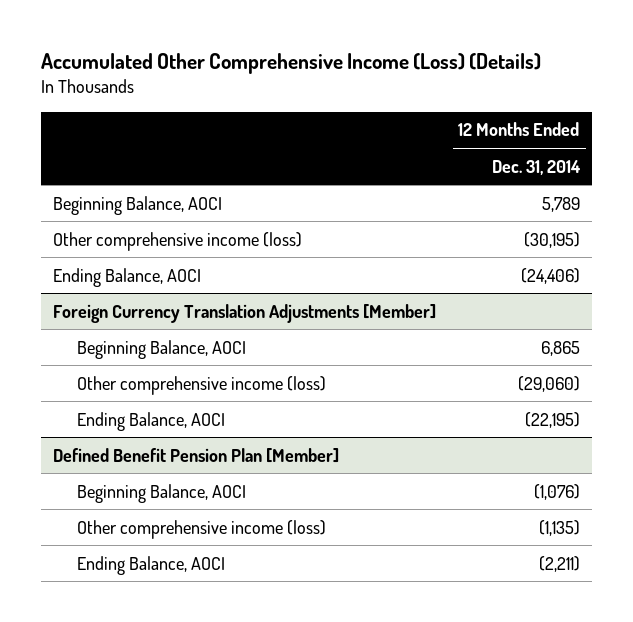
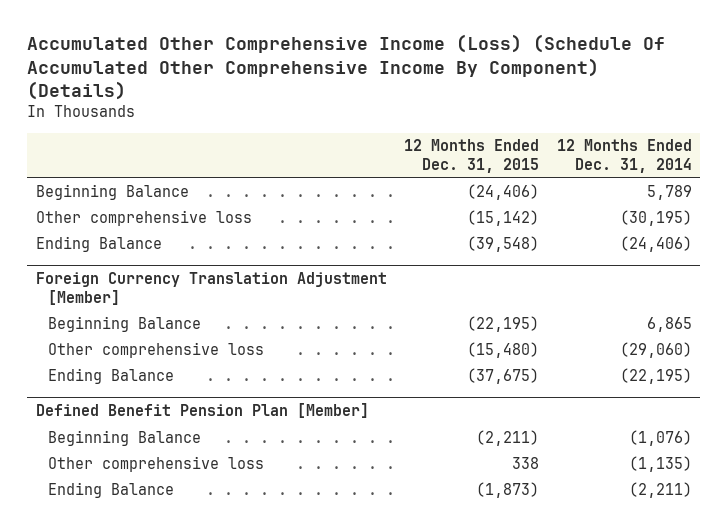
- Accumulated Other Comprehensive Income (Loss) (Details)
+ Accumulated Other Comprehensive Income (Loss) (Schedule Of Accumulated Other Comprehensive Income By Component) (Details)
- | 12 Months Ended Dec. 31, 2014
+ | 12 Months Ended Dec. 31, 2015 | 12 Months Ended Dec. 31, 2014
- Beginning Balance, AOCI | 5,789
- Other comprehensive income (loss) | (30,195)
- Ending Balance, AOCI | (24,406)
- Foreign Currency Translation Adjustments [Member]
- Beginning Balance, AOCI | 6,865
- Other comprehensive income (loss) | (29,060)
- Ending Balance, AOCI | (22,195)
+ Beginning Balance | (24,406) | 5,789
+ Other comprehensive loss | (15,142) | (30,195)
+ Ending Balance | (39,548) | (24,406)
+ Foreign Currency Translation Adjustment [Member]
+ Beginning Balance | (22,195) | 6,865
+ Other comprehensive loss | (15,480) | (29,060)
+ Ending Balance | (37,675) | (22,195)
@ Defined Benefit Pension Plan [Member]
- Beginning Balance, AOCI | (1,076)
- Other comprehensive income (loss) | (1,135)
- Ending Balance, AOCI | (2,211)
+ Beginning Balance | (2,211) | (1,076)
+ Other comprehensive loss | 338 | (1,135)
+ Ending Balance | (1,873) | (2,211)

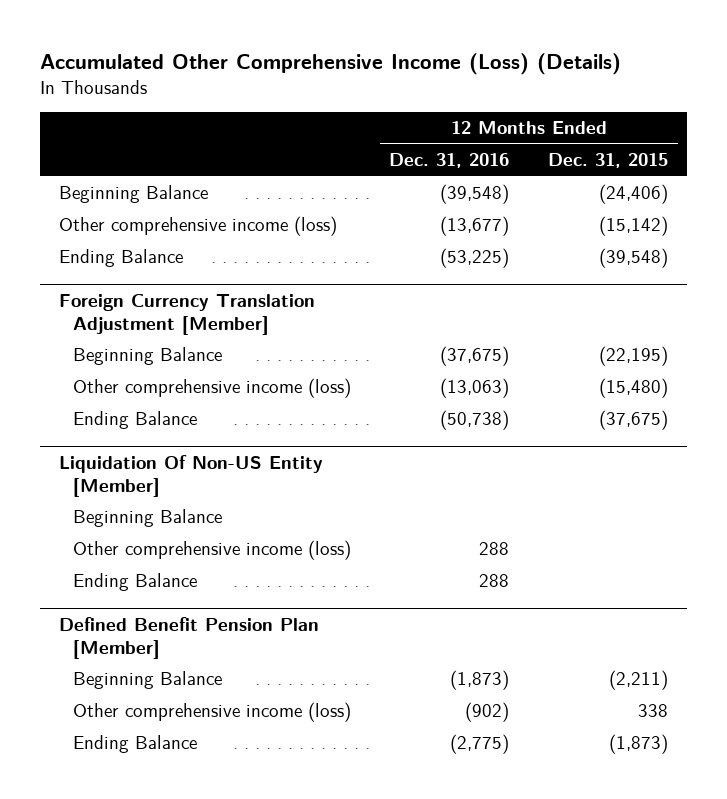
- Accumulated Other Comprehensive Income (Loss) (Schedule Of Accumulated Other Comprehensive Income By Component) (Details)
+ Accumulated Other Comprehensive Income (Loss) (Details)
- | 12 Months Ended Dec. 31, 2015 | 12 Months Ended Dec. 31, 2014
+ | 12 Months Ended Dec. 31, 2016 | 12 Months Ended Dec. 31, 2015
- Other comprehensive loss | (15,142) | (30,195)
+ Other comprehensive income (loss) | (13,677) | (15,142)
@ Foreign Currency Translation Adjustment [Member]
- Other comprehensive loss | (15,480) | (29,060)
+ Other comprehensive income (loss) | (13,063) | (15,480)
+ Liquidation Of Non-US Entity [Member]
+ Beginning Balance
+ Other comprehensive income (loss) | 288 |
+ Ending Balance | 288 |
@ Defined Benefit Pension Plan [Member]
- Other comprehensive loss | 338 | (1,135)
+ Other comprehensive income (loss) | (902) | 338

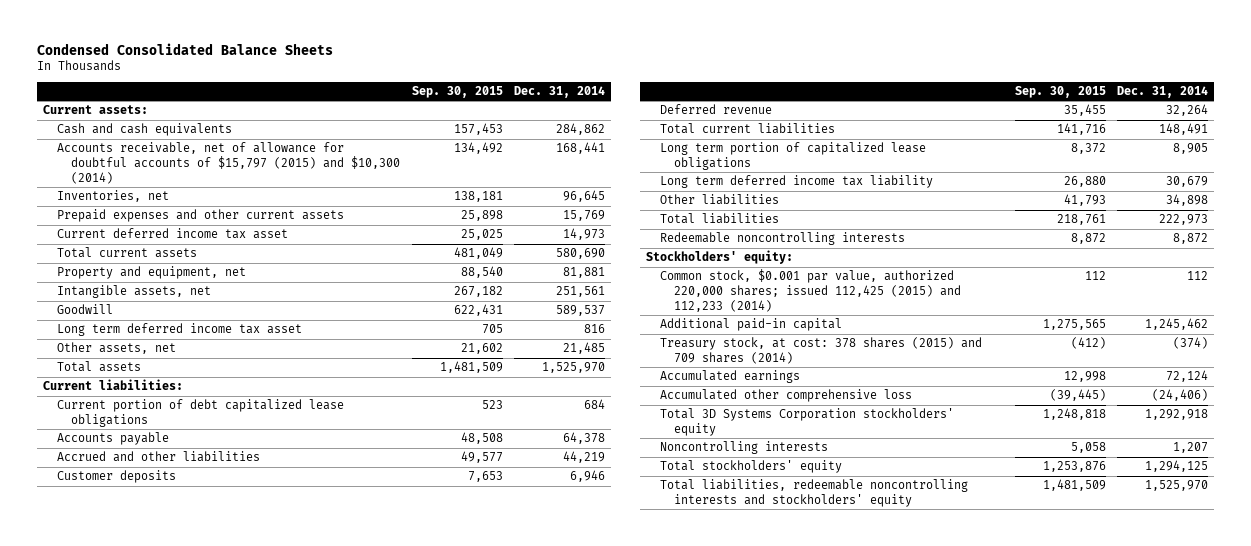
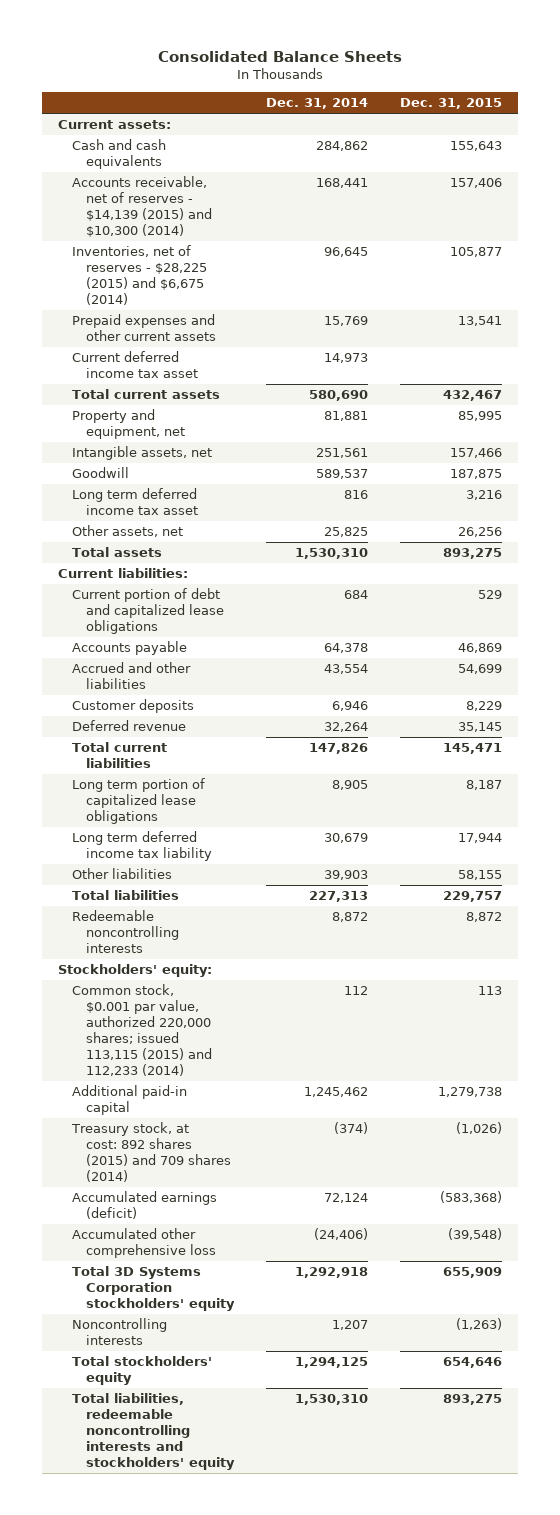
- Condensed Consolidated Balance Sheets
+ Consolidated Balance Sheets
- | Sep. 30, 2015 | Dec. 31, 2014
+ | Dec. 31, 2014 | Dec. 31, 2015
- Accounts receivable, net of allowance for doubtful accounts of $15,797 (2015) and $10,300 (2014) | 134,492 | 168,441
- Inventories, net | 138,181 | 96,645
+ Accounts receivable, net of reserves - $14,139 (2015) and $10,300 (2014) | 168,441 | 157,406
+ Inventories, net of reserves - $28,225 (2015) and $6,675 (2014) | 96,645 | 105,877
- Other assets, net | 21,602 | 21,485
- Total assets | 1,481,509 | 1,525,970
+ Other assets, net | 25,825 | 26,256
+ Total assets | 1,530,310 | 893,275
- Current portion of debt capitalized lease obligations | 523 | 684
+ Current portion of debt and capitalized lease obligations | 684 | 529
- Accrued and other liabilities | 49,577 | 44,219
+ Accrued and other liabilities | 43,554 | 54,699
- Total current liabilities | 141,716 | 148,491
+ Total current liabilities | 147,826 | 145,471
- Other liabilities | 41,793 | 34,898
- Total liabilities | 218,761 | 222,973
+ Other liabilities | 39,903 | 58,155
+ Total liabilities | 227,313 | 229,757
- Common stock, $0.001 par value, authorized 220,000 shares; issued 112,425 (2015) and 112,233 (2014) | 112 | 112
+ Common stock, $0.001 par value, authorized 220,000 shares; issued 113,115 (2015) and 112,233 (2014) | 112 | 113
- Treasury stock, at cost: 378 shares (2015) and 709 shares (2014) | (412) | (374)
- Accumulated earnings | 12,998 | 72,124
+ Treasury stock, at cost: 892 shares (2015) and 709 shares (2014) | (374) | (1,026)
+ Accumulated earnings (deficit) | 72,124 | (583,368)
- Total liabilities, redeemable noncontrolling interests and stockholders' equity | 1,481,509 | 1,525,970
+ Total liabilities, redeemable noncontrolling interests and stockholders' equity | 1,530,310 | 893,275

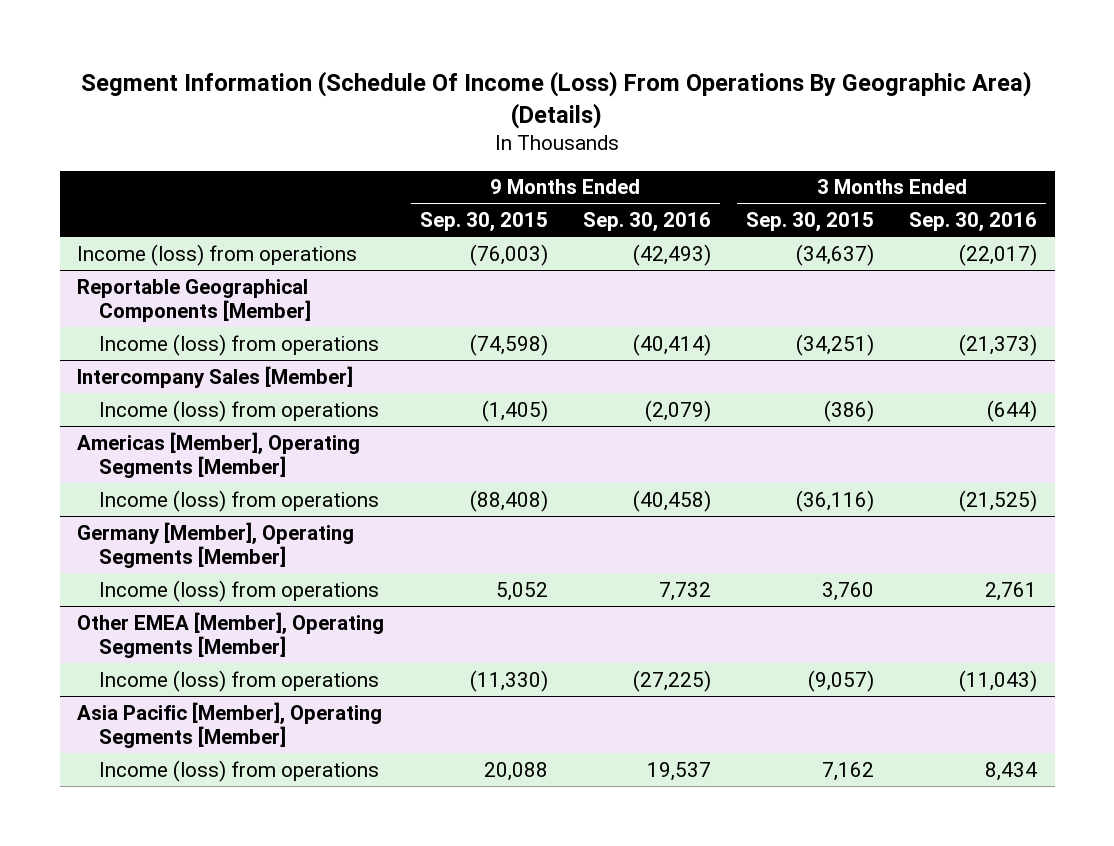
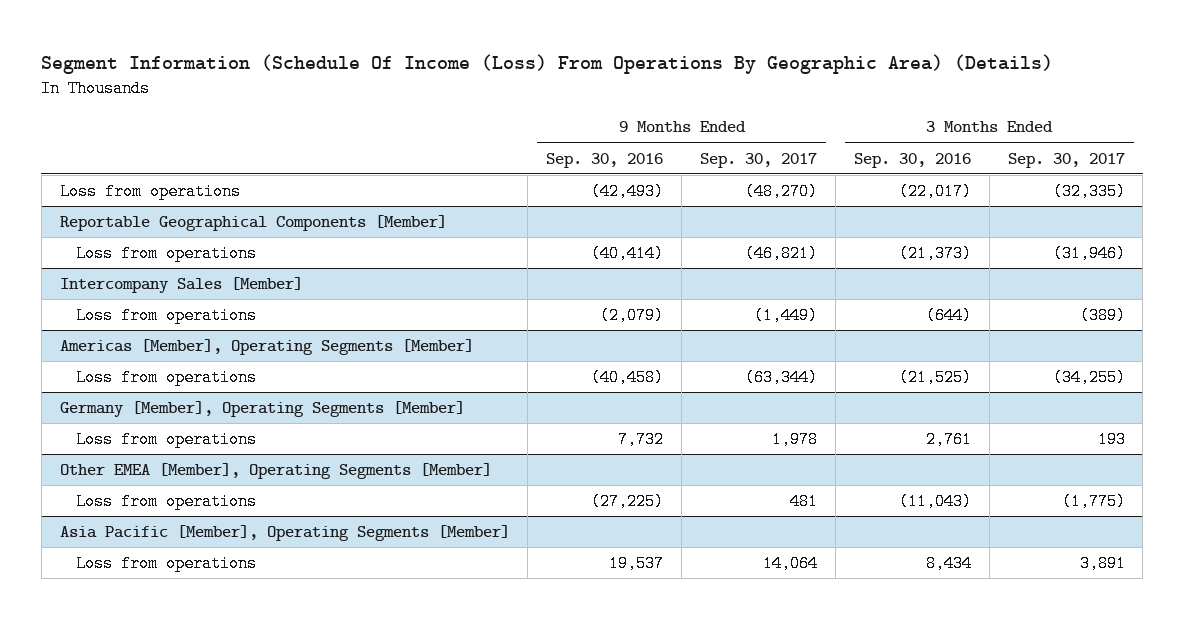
- | 9 Months Ended Sep. 30, 2015 | 9 Months Ended Sep. 30, 2016 | 3 Months Ended Sep. 30, 2015 | 3 Months Ended Sep. 30, 2016
+ | 9 Months Ended Sep. 30, 2016 | 9 Months Ended Sep. 30, 2017 | 3 Months Ended Sep. 30, 2016 | 3 Months Ended Sep. 30, 2017
- Income (loss) from operations | (76,003) | (42,493) | (34,637) | (22,017)
+ Loss from operations | (42,493) | (48,270) | (22,017) | (32,335)
@ Reportable Geographical Components [Member]
- Income (loss) from operations | (74,598) | (40,414) | (34,251) | (21,373)
+ Loss from operations | (40,414) | (46,821) | (21,373) | (31,946)
@ Intercompany Sales [Member]
- Income (loss) from operations | (1,405) | (2,079) | (386) | (644)
+ Loss from operations | (2,079) | (1,449) | (644) | (389)
@ Americas [Member], Operating Segments [Member]
- Income (loss) from operations | (88,408) | (40,458) | (36,116) | (21,525)
+ Loss from operations | (40,458) | (63,344) | (21,525) | (34,255)
@ Germany [Member], Operating Segments [Member]
- Income (loss) from operations | 5,052 | 7,732 | 3,760 | 2,761
+ Loss from operations | 7,732 | 1,978 | 2,761 | 193
@ Other EMEA [Member], Operating Segments [Member]
- Income (loss) from operations | (11,330) | (27,225) | (9,057) | (11,043)
+ Loss from operations | (27,225) | 481 | (11,043) | (1,775)
@ Asia Pacific [Member], Operating Segments [Member]
- Income (loss) from operations | 20,088 | 19,537 | 7,162 | 8,434
+ Loss from operations | 19,537 | 14,064 | 8,434 | 3,891

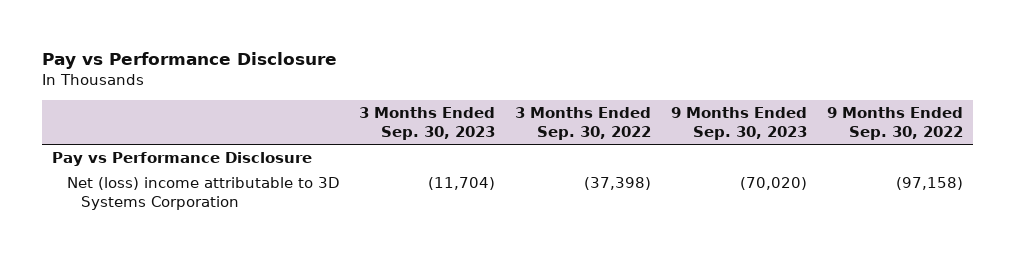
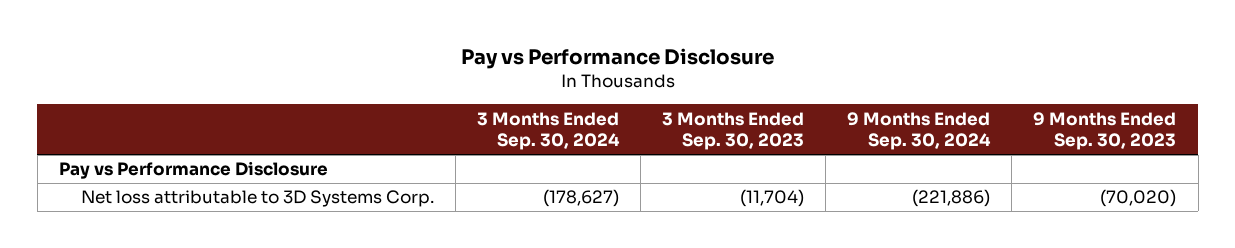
- | 3 Months Ended Sep. 30, 2023 | 3 Months Ended Sep. 30, 2022 | 9 Months Ended Sep. 30, 2023 | 9 Months Ended Sep. 30, 2022
+ | 3 Months Ended Sep. 30, 2024 | 3 Months Ended Sep. 30, 2023 | 9 Months Ended Sep. 30, 2024 | 9 Months Ended Sep. 30, 2023
- Net (loss) income attributable to 3D Systems Corporation | (11,704) | (37,398) | (70,020) | (97,158)
+ Net loss attributable to 3D Systems Corp. | (178,627) | (11,704) | (221,886) | (70,020)

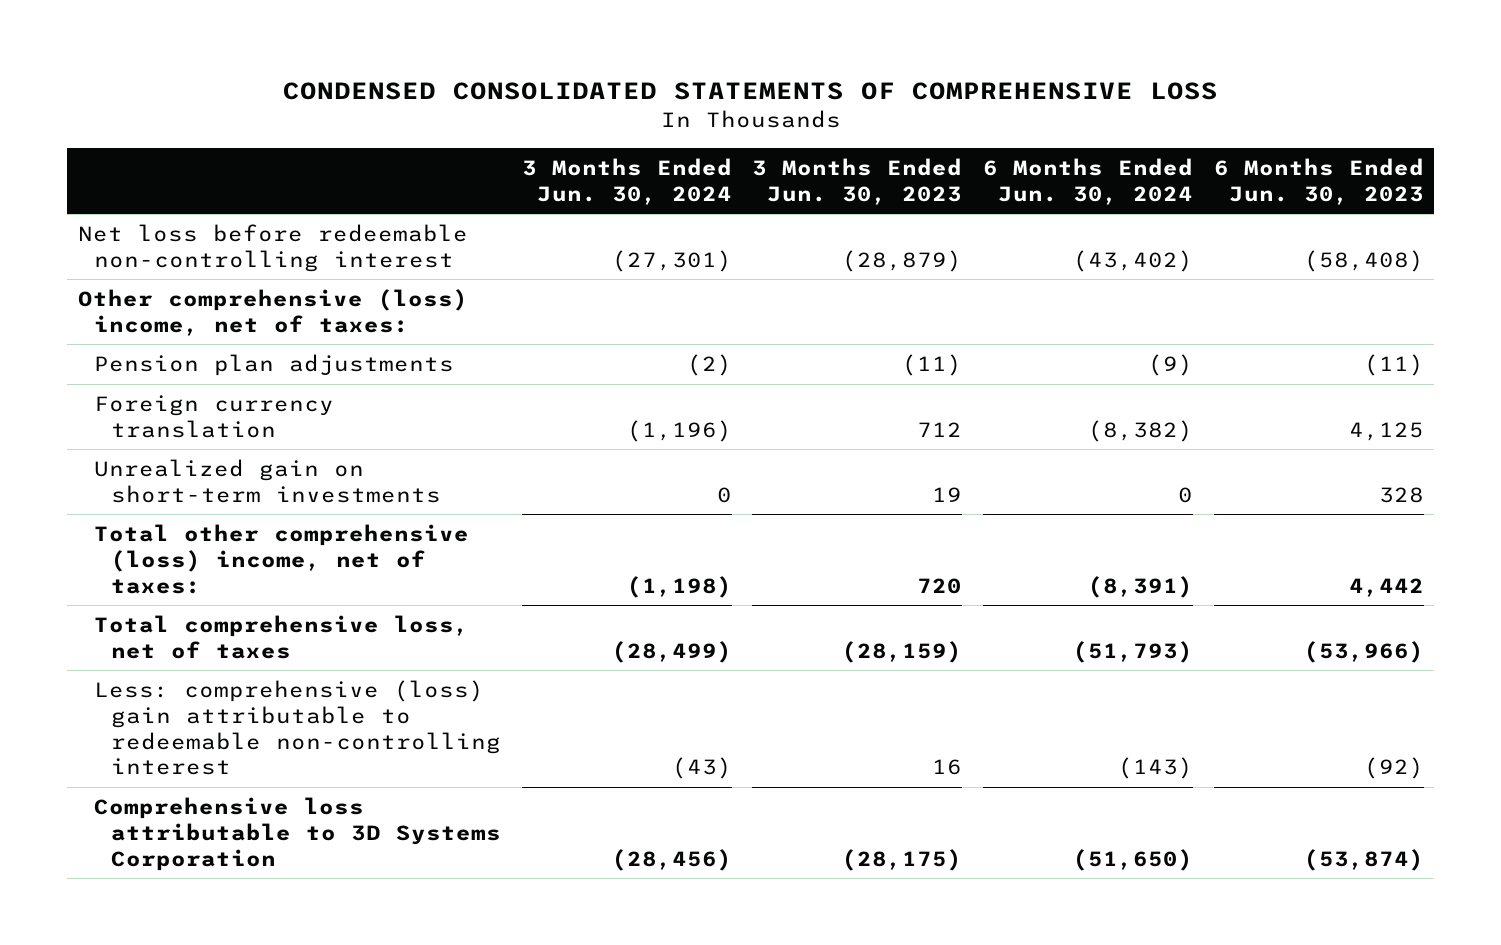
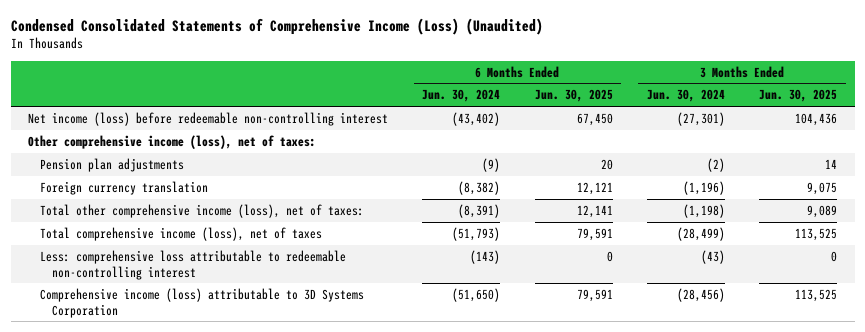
- CONDENSED CONSOLIDATED STATEMENTS OF COMPREHENSIVE LOSS
+ Condensed Consolidated Statements of Comprehensive Income (Loss) (Unaudited)
- | 3 Months Ended Jun. 30, 2024 | 3 Months Ended Jun. 30, 2023 | 6 Months Ended Jun. 30, 2024 | 6 Months Ended Jun. 30, 2023
+ | 6 Months Ended Jun. 30, 2024 | 6 Months Ended Jun. 30, 2025 | 3 Months Ended Jun. 30, 2024 | 3 Months Ended Jun. 30, 2025
- Net loss before redeemable non-controlling interest | (27,301) | (28,879) | (43,402) | (58,408)
- Other comprehensive (loss) income, net of taxes:
+ Net income (loss) before redeemable non-controlling interest | (43,402) | 67,450 | (27,301) | 104,436
+ Other comprehensive income (loss), net of taxes:
- Unrealized gain on short-term investments | 0 | 19 | 0 | 328
- Total other comprehensive (loss) income, net of taxes: | (1,198) | 720 | (8,391) | 4,442
- Total comprehensive loss, net of taxes | (28,499) | (28,159) | (51,793) | (53,966)
- Less: comprehensive (loss) gain attributable to redeemable non-controlling interest | (43) | 16 | (143) | (92)
- Comprehensive loss attributable to 3D Systems Corporation | (28,456) | (28,175) | (51,650) | (53,874)
+ Total other comprehensive income (loss), net of taxes: | (8,391) | 12,141 | (1,198) | 9,089
+ Total comprehensive income (loss), net of taxes | (51,793) | 79,591 | (28,499) | 113,525
+ Less: comprehensive loss attributable to redeemable non-controlling interest | (143) | 0 | (43) | 0
+ Comprehensive income (loss) attributable to 3D Systems Corporation | (51,650) | 79,591 | (28,456) | 113,525

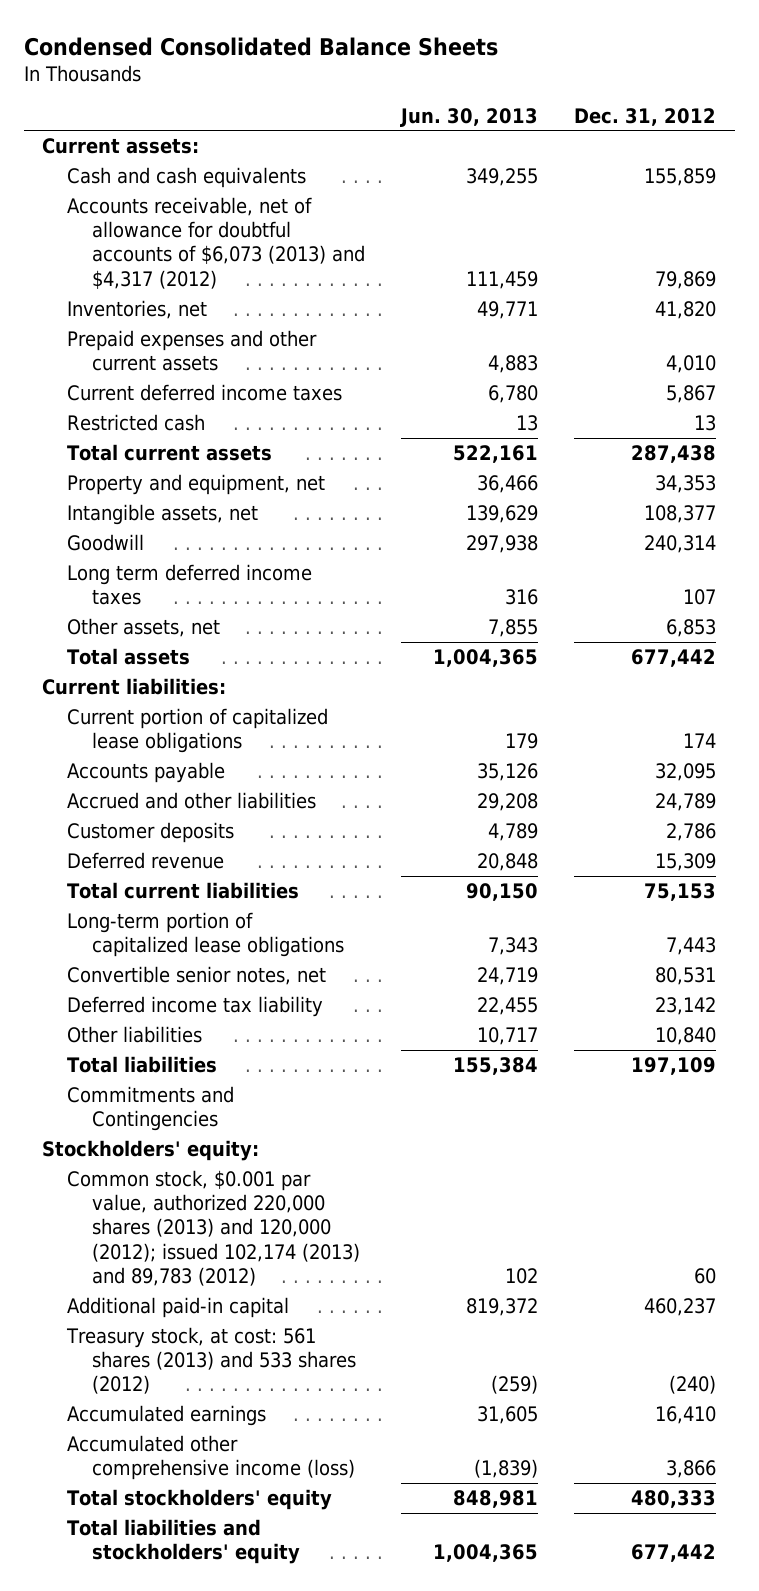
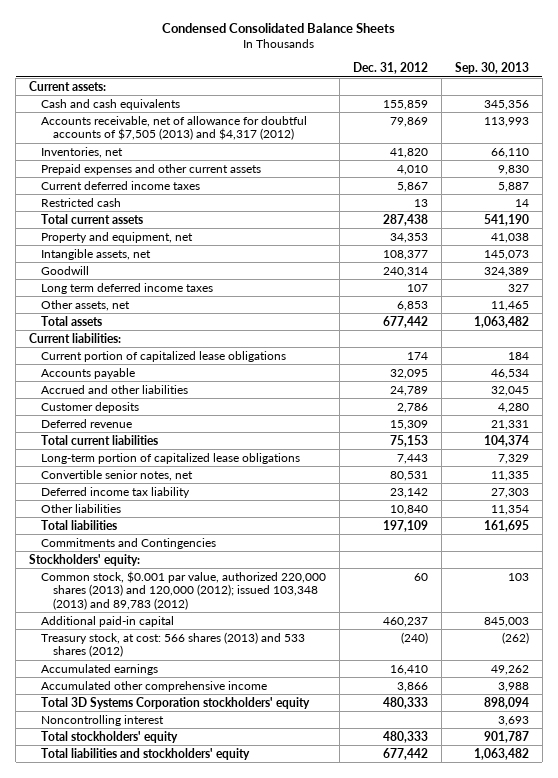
- | Jun. 30, 2013 | Dec. 31, 2012
+ | Dec. 31, 2012 | Sep. 30, 2013
- Accounts receivable, net of allowance for doubtful accounts of $6,073 (2013) and $4,317 (2012) | 111,459 | 79,869
+ Accounts receivable, net of allowance for doubtful accounts of $7,505 (2013) and $4,317 (2012) | 79,869 | 113,993
- Common stock, $0.001 par value, authorized 220,000 shares (2013) and 120,000 (2012); issued 102,174 (2013) and 89,783 (2012) | 102 | 60
+ Common stock, $0.001 par value, authorized 220,000 shares (2013) and 120,000 (2012); issued 103,348 (2013) and 89,783 (2012) | 60 | 103
- Treasury stock, at cost: 561 shares (2013) and 533 shares (2012) | (259) | (240)
+ Treasury stock, at cost: 566 shares (2013) and 533 shares (2012) | (240) | (262)
- Accumulated other comprehensive income (loss) | (1,839) | 3,866
+ Accumulated other comprehensive income | 3,866 | 3,988
+ Total 3D Systems Corporation stockholders' equity | 480,333 | 898,094
+ Noncontrolling interest | | 3,693

